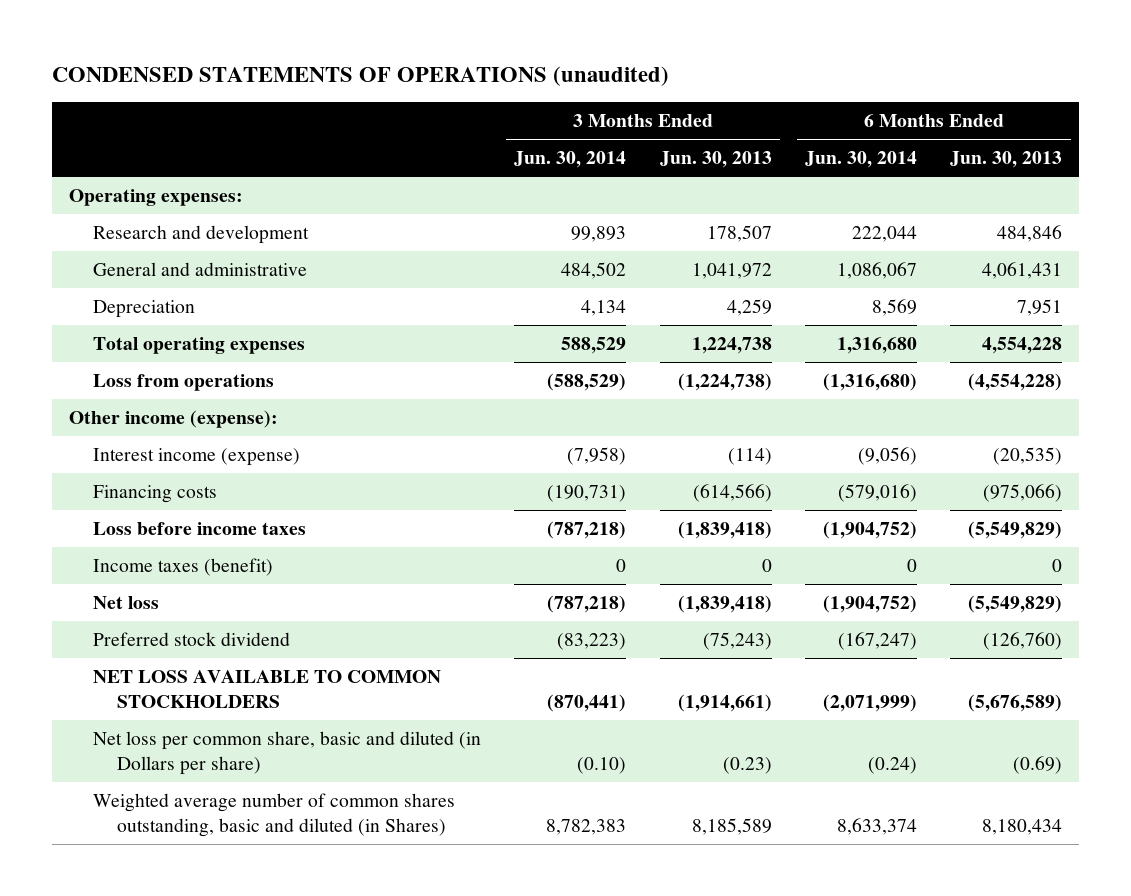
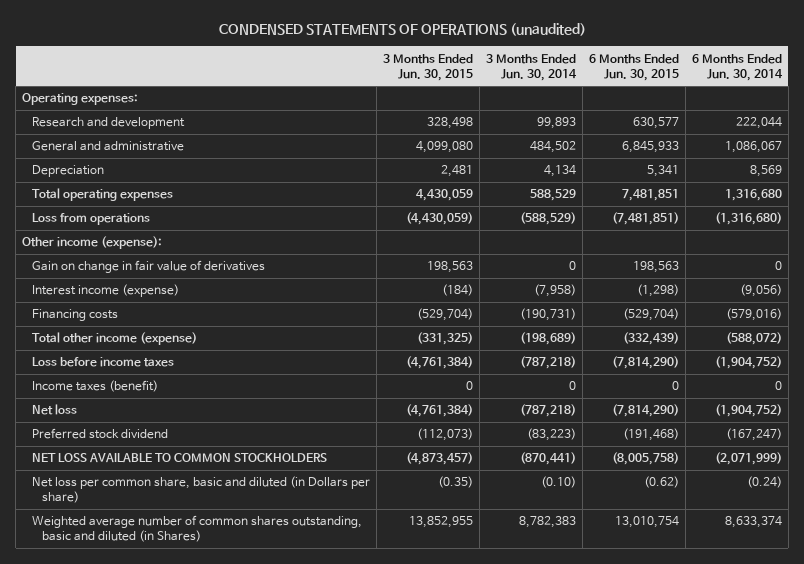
- | 3 Months Ended Jun. 30, 2014 | 3 Months Ended Jun. 30, 2013 | 6 Months Ended Jun. 30, 2014 | 6 Months Ended Jun. 30, 2013
+ | 3 Months Ended Jun. 30, 2015 | 3 Months Ended Jun. 30, 2014 | 6 Months Ended Jun. 30, 2015 | 6 Months Ended Jun. 30, 2014
+ Gain on change in fair value of derivatives | 198,563 | 0 | 198,563 | 0
+ Total other income (expense) | (331,325) | (198,689) | (332,439) | (588,072)

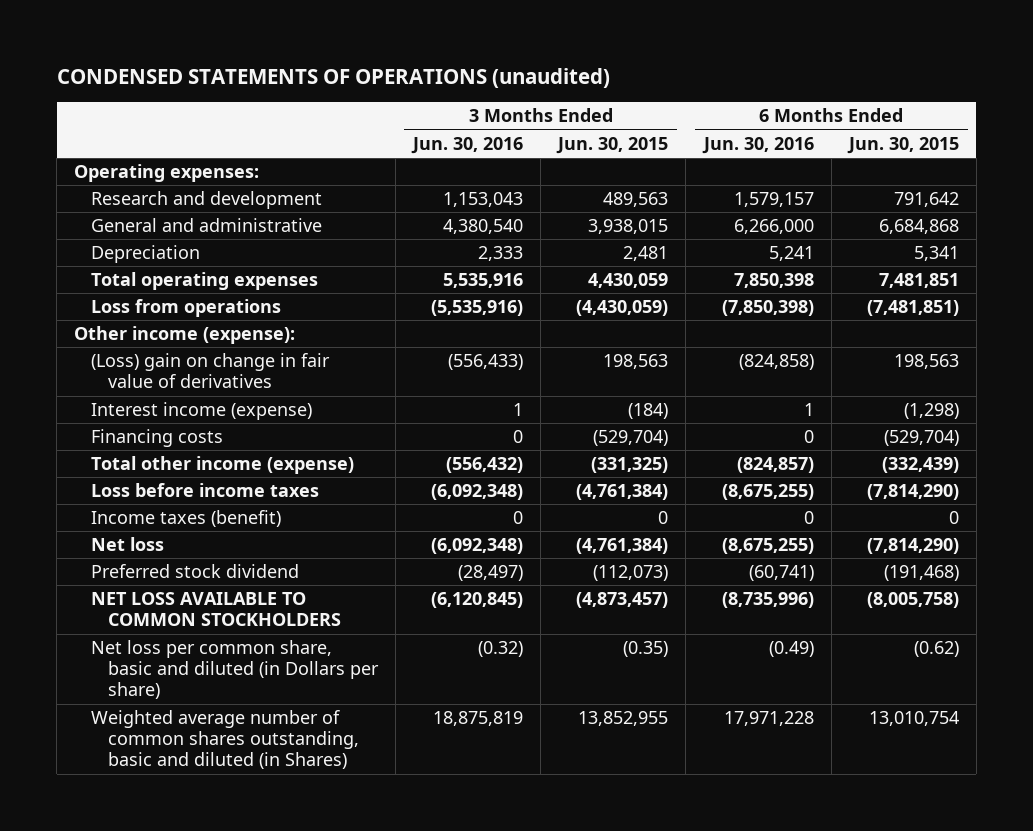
- | 3 Months Ended Jun. 30, 2015 | 3 Months Ended Jun. 30, 2014 | 6 Months Ended Jun. 30, 2015 | 6 Months Ended Jun. 30, 2014
+ | 3 Months Ended Jun. 30, 2016 | 3 Months Ended Jun. 30, 2015 | 6 Months Ended Jun. 30, 2016 | 6 Months Ended Jun. 30, 2015
- Research and development | 328,498 | 99,893 | 630,577 | 222,044
- General and administrative | 4,099,080 | 484,502 | 6,845,933 | 1,086,067
+ Research and development | 1,153,043 | 489,563 | 1,579,157 | 791,642
+ General and administrative | 4,380,540 | 3,938,015 | 6,266,000 | 6,684,868
- Gain on change in fair value of derivatives | 198,563 | 0 | 198,563 | 0
+ (Loss) gain on change in fair value of derivatives | (556,433) | 198,563 | (824,858) | 198,563

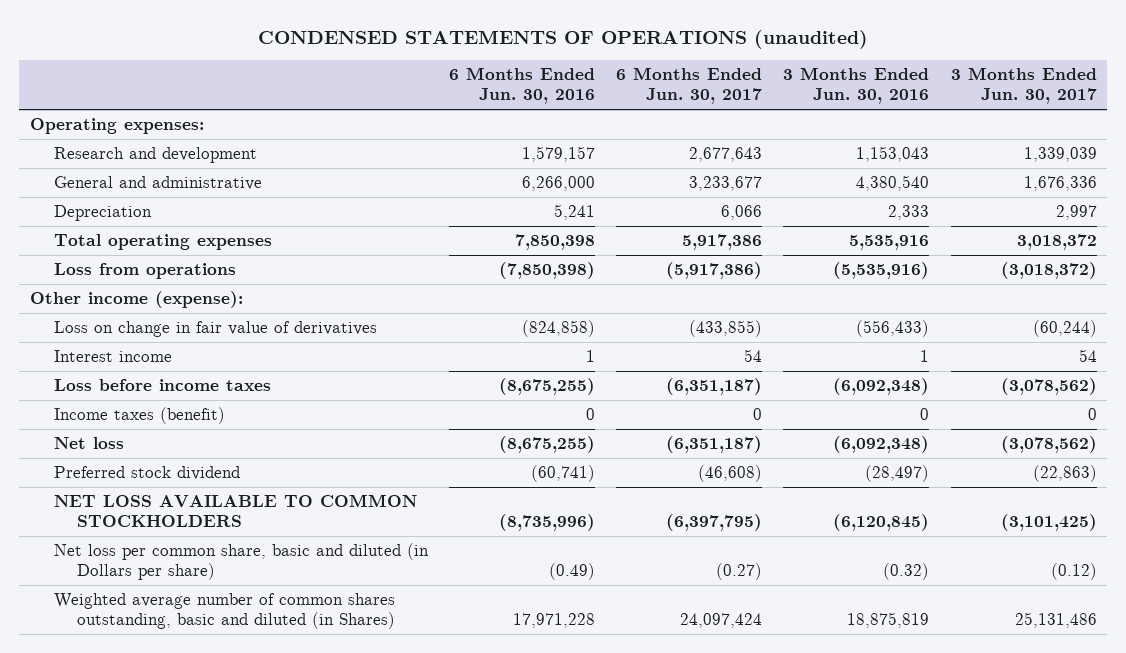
- | 3 Months Ended Jun. 30, 2016 | 3 Months Ended Jun. 30, 2015 | 6 Months Ended Jun. 30, 2016 | 6 Months Ended Jun. 30, 2015
+ | 6 Months Ended Jun. 30, 2016 | 6 Months Ended Jun. 30, 2017 | 3 Months Ended Jun. 30, 2016 | 3 Months Ended Jun. 30, 2017
- (Loss) gain on change in fair value of derivatives | (556,433) | 198,563 | (824,858) | 198,563
- Interest income (expense) | 1 | (184) | 1 | (1,298)
- Financing costs | 0 | (529,704) | 0 | (529,704)
- Total other income (expense) | (556,432) | (331,325) | (824,857) | (332,439)
+ Loss on change in fair value of derivatives | (824,858) | (433,855) | (556,433) | (60,244)
+ Interest income | 1 | 54 | 1 | 54

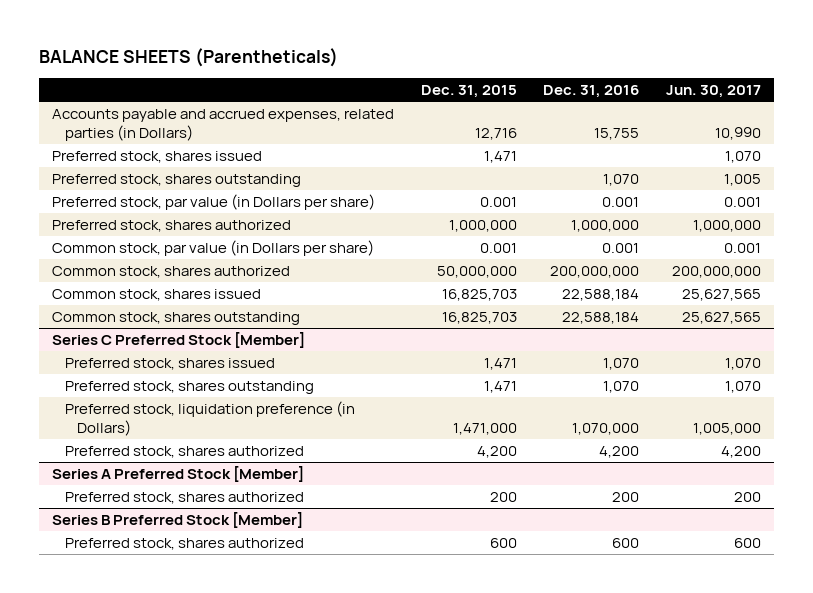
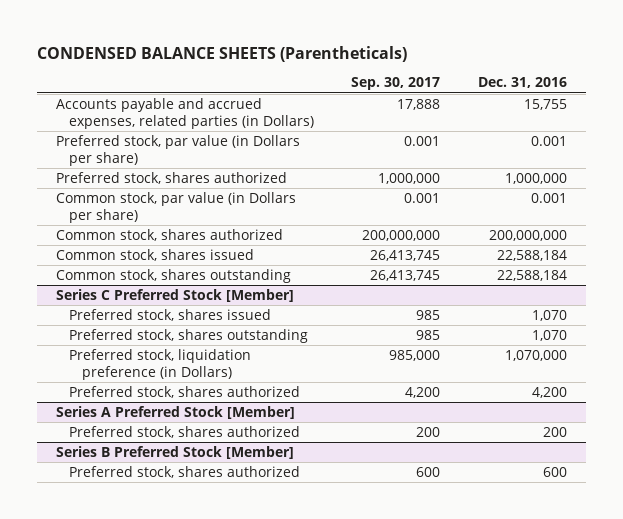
- BALANCE SHEETS (Parentheticals)
+ CONDENSED BALANCE SHEETS (Parentheticals)
- | Dec. 31, 2015 | Dec. 31, 2016 | Jun. 30, 2017
+ | Sep. 30, 2017 | Dec. 31, 2016
- Preferred stock, shares issued | 1,471 | | 1,070
- Preferred stock, shares outstanding | | 1,070 | 1,005

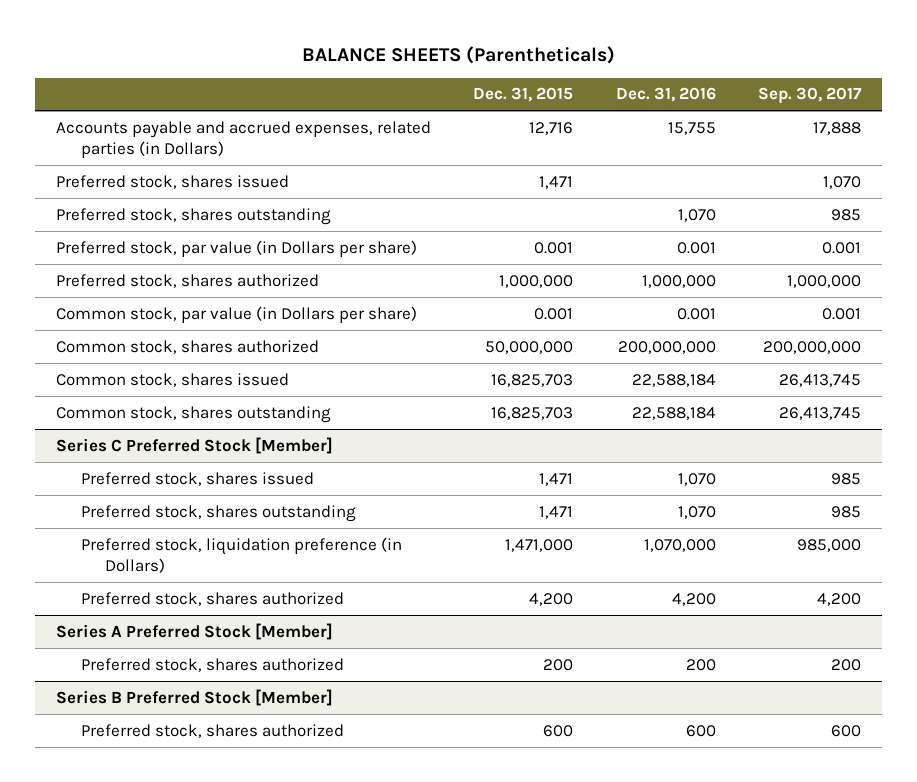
- CONDENSED BALANCE SHEETS (Parentheticals)
+ BALANCE SHEETS (Parentheticals)
- | Sep. 30, 2017 | Dec. 31, 2016
+ | Dec. 31, 2015 | Dec. 31, 2016 | Sep. 30, 2017
+ Preferred stock, shares issued | 1,471 | | 1,070
+ Preferred stock, shares outstanding | | 1,070 | 985

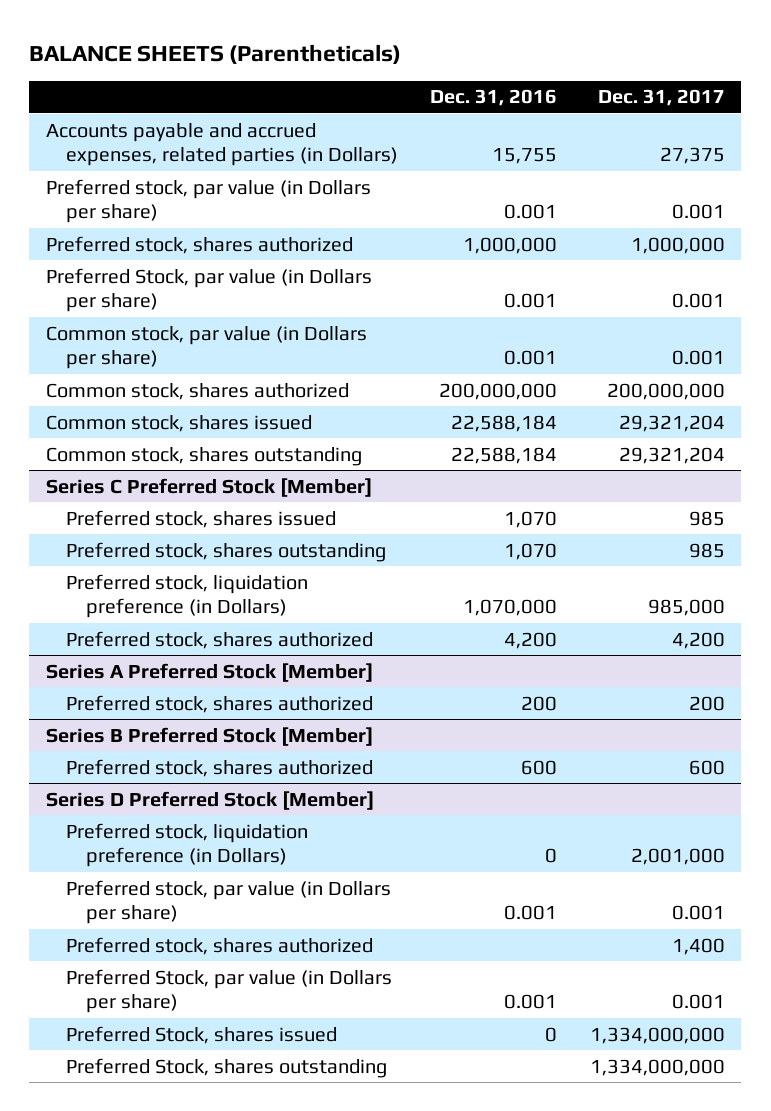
- | Dec. 31, 2015 | Dec. 31, 2016 | Sep. 30, 2017
+ | Dec. 31, 2016 | Dec. 31, 2017
- Preferred stock, shares issued | 1,471 | | 1,070
- Preferred stock, shares outstanding | | 1,070 | 985
+ Preferred Stock, par value (in Dollars per share) | 0.001 | 0.001
+ Series D Preferred Stock [Member]
+ Preferred stock, liquidation preference (in Dollars) | 0 | 2,001,000
+ Preferred stock, par value (in Dollars per share) | 0.001 | 0.001
+ Preferred stock, shares authorized | | 1,400
+ Preferred Stock, par value (in Dollars per share) | 0.001 | 0.001
+ Preferred Stock, shares issued | 0 | 1,334,000,000
+ Preferred Stock, shares outstanding | | 1,334,000,000

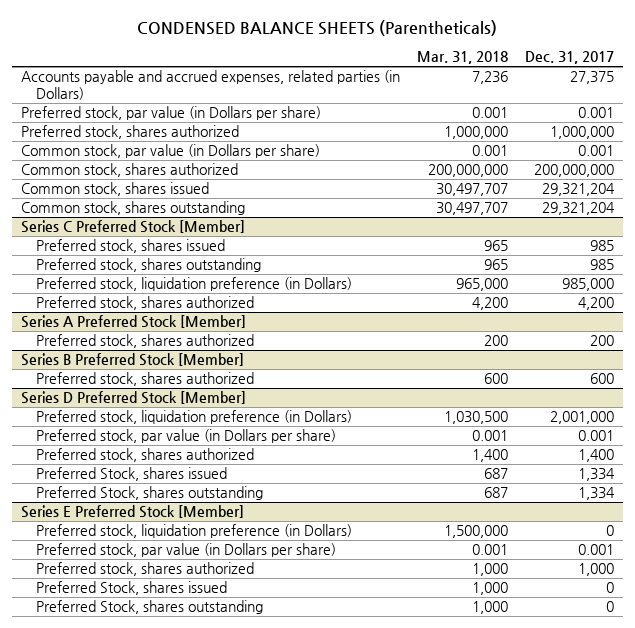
- BALANCE SHEETS (Parentheticals)
+ CONDENSED BALANCE SHEETS (Parentheticals)
- | Dec. 31, 2016 | Dec. 31, 2017
+ | Mar. 31, 2018 | Dec. 31, 2017
- Preferred Stock, par value (in Dollars per share) | 0.001 | 0.001
@ Series D Preferred Stock [Member]
- Preferred Stock, par value (in Dollars per share) | 0.001 | 0.001
- Preferred Stock, shares issued | 0 | 1,334,000,000
- Preferred Stock, shares outstanding | | 1,334,000,000
+ Preferred Stock, shares issued | 687 | 1,334
+ Preferred Stock, shares outstanding | 687 | 1,334
+ Series E Preferred Stock [Member]
+ Preferred stock, liquidation preference (in Dollars) | 1,500,000 | 0
+ Preferred stock, par value (in Dollars per share) | 0.001 | 0.001
+ Preferred stock, shares authorized | 1,000 | 1,000
+ Preferred Stock, shares issued | 1,000 | 0
+ Preferred Stock, shares outstanding | 1,000 | 0

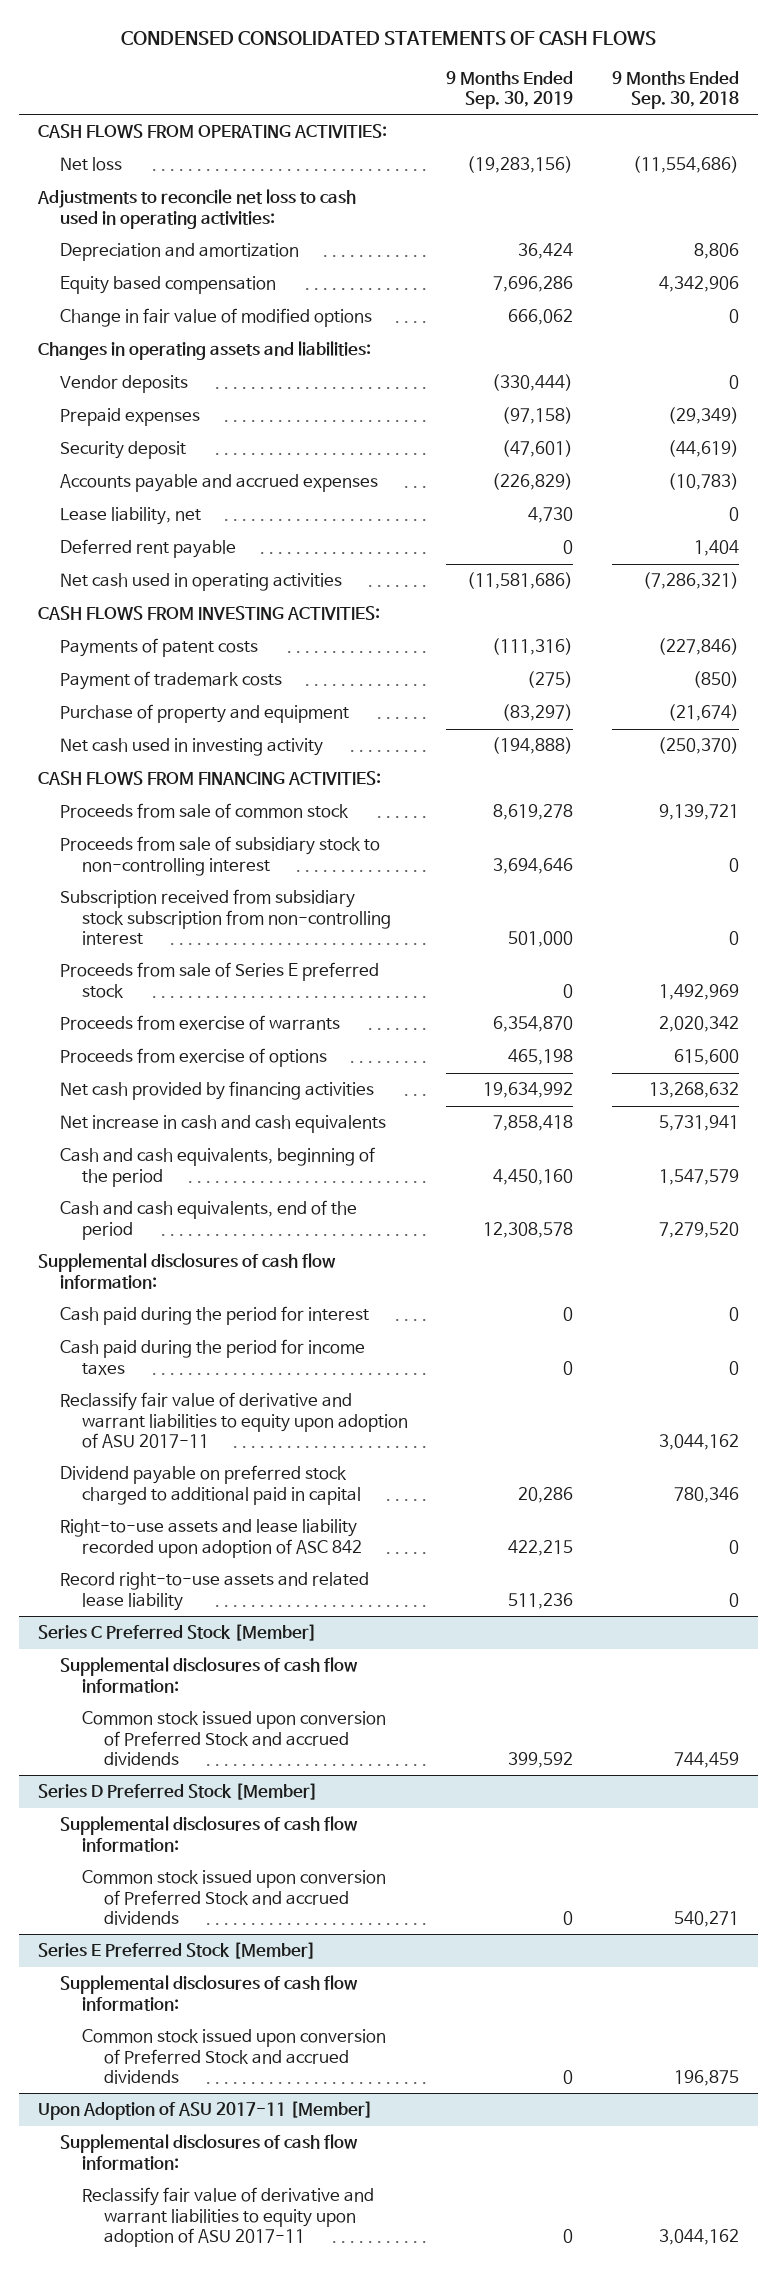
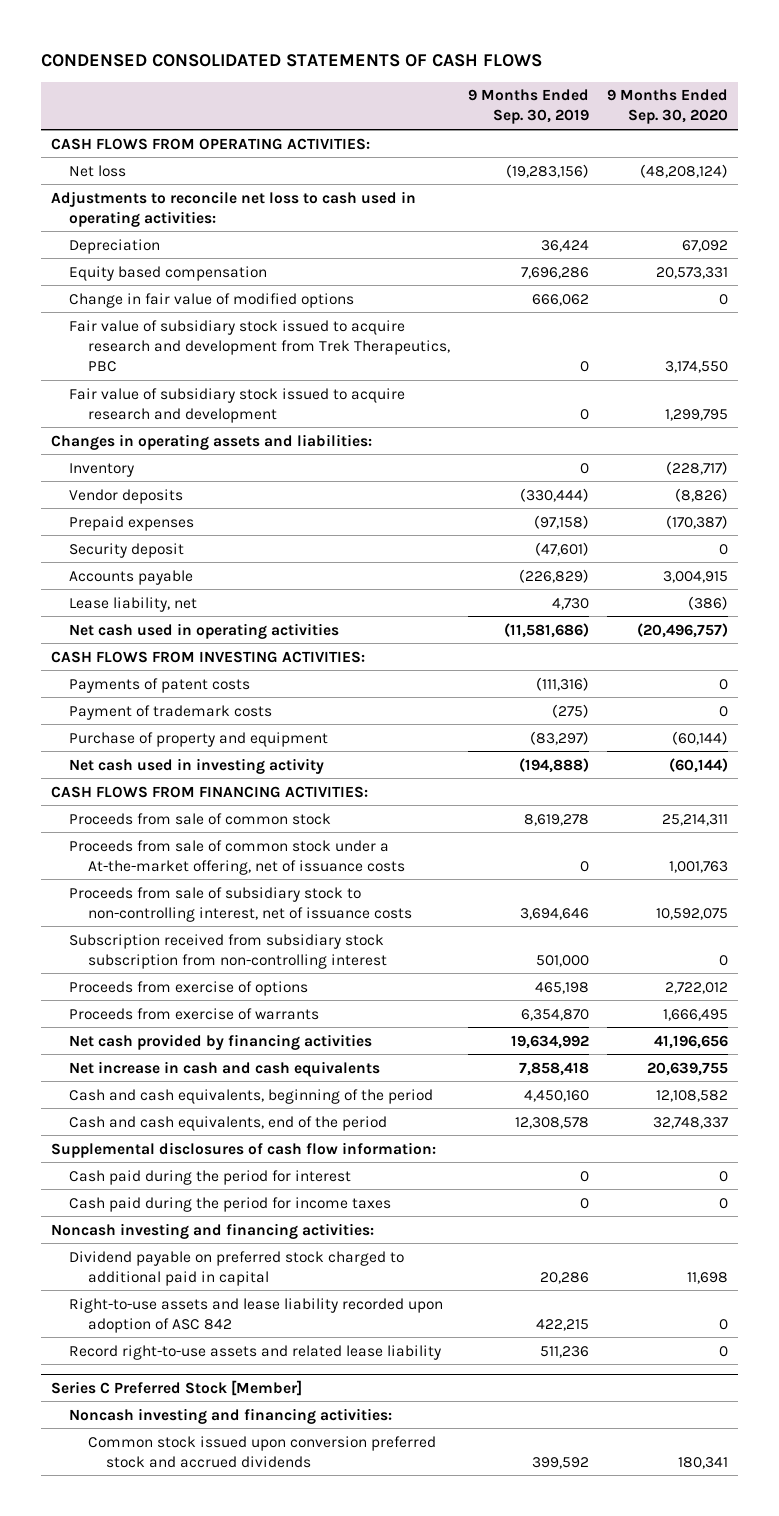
- | 9 Months Ended Sep. 30, 2019 | 9 Months Ended Sep. 30, 2018
+ | 9 Months Ended Sep. 30, 2019 | 9 Months Ended Sep. 30, 2020
- Depreciation and amortization | 36,424 | 8,806
+ Depreciation | 36,424 | 67,092
+ Fair value of subsidiary stock issued to acquire research and development from Trek Therapeutics, PBC | 0 | 3,174,550
+ Fair value of subsidiary stock issued to acquire research and development | 0 | 1,299,795
+ Inventory | 0 | (228,717)
- Accounts payable and accrued expenses | (226,829) | (10,783)
+ Accounts payable | (226,829) | 3,004,915
- Deferred rent payable | 0 | 1,404
- Proceeds from sale of subsidiary stock to non-controlling interest | 3,694,646 | 0
+ Proceeds from sale of common stock under a At-the-market offering, net of issuance costs | 0 | 1,001,763
+ Proceeds from sale of subsidiary stock to non-controlling interest, net of issuance costs | 3,694,646 | 10,592,075
- Proceeds from sale of Series E preferred stock | 0 | 1,492,969
moved down: Proceeds from exercise of warrants | 6,354,870 | 1,666,495
- Reclassify fair value of derivative and warrant liabilities to equity upon adoption of ASU 2017-11 | | 3,044,162
+ Noncash investing and financing activities:
@ Series C Preferred Stock [Member]
- Supplemental disclosures of cash flow information:
- Common stock issued upon conversion of Preferred Stock and accrued dividends | 399,592 | 744,459
- Series D Preferred Stock [Member]
- Supplemental disclosures of cash flow information:
- Common stock issued upon conversion of Preferred Stock and accrued dividends | 0 | 540,271
- Series E Preferred Stock [Member]
- Supplemental disclosures of cash flow information:
- Common stock issued upon conversion of Preferred Stock and accrued dividends | 0 | 196,875
- Upon Adoption of ASU 2017-11 [Member]
- Supplemental disclosures of cash flow information:
- Reclassify fair value of derivative and warrant liabilities to equity upon adoption of ASU 2017-11 | 0 | 3,044,162
@ Series C Preferred Stock [Member]
+ Noncash investing and financing activities:
+ Common stock issued upon conversion preferred stock and accrued dividends | 399,592 | 180,341

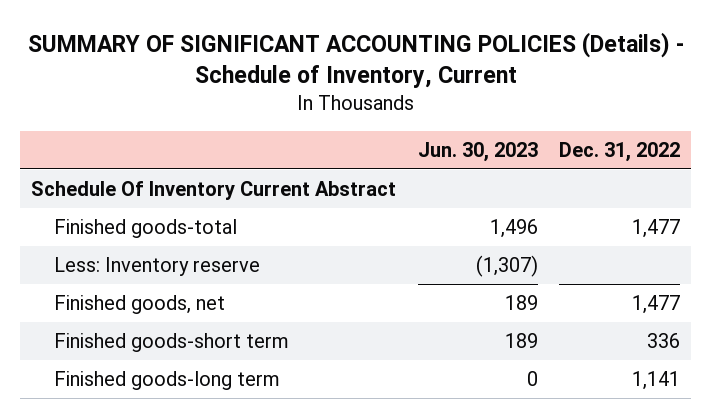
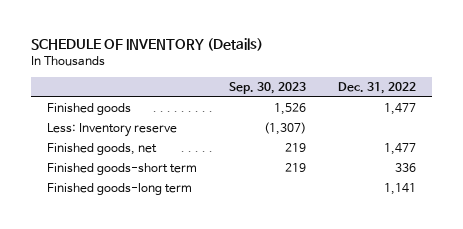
- SUMMARY OF SIGNIFICANT ACCOUNTING POLICIES (Details) - Schedule of Inventory, Current
+ SCHEDULE OF INVENTORY (Details)
- | Jun. 30, 2023 | Dec. 31, 2022
+ | Sep. 30, 2023 | Dec. 31, 2022
- Schedule Of Inventory Current Abstract
- Finished goods-total | 1,496 | 1,477
+ Finished goods | 1,526 | 1,477

